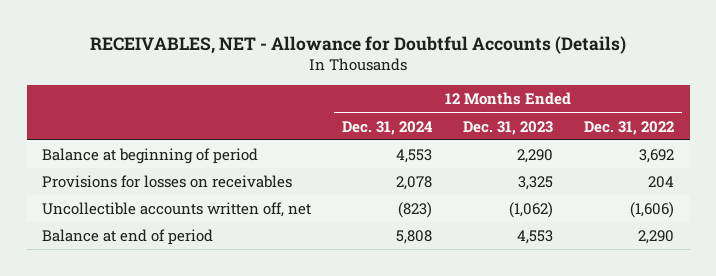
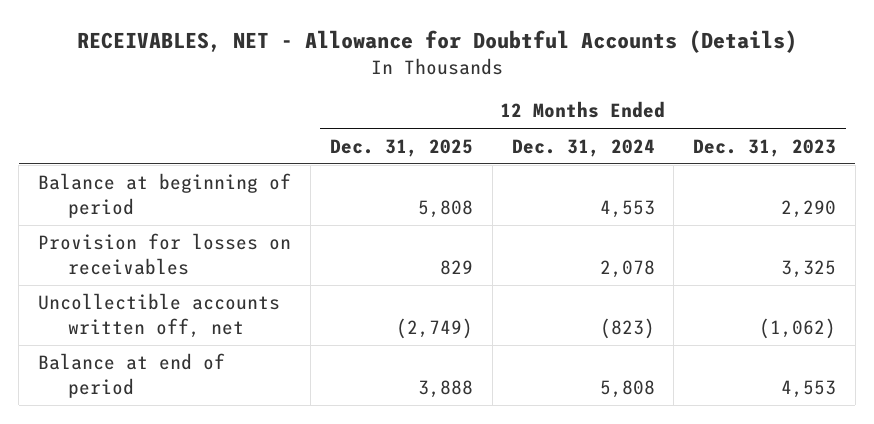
- | 12 Months Ended Dec. 31, 2024 | 12 Months Ended Dec. 31, 2023 | 12 Months Ended Dec. 31, 2022
+ | 12 Months Ended Dec. 31, 2025 | 12 Months Ended Dec. 31, 2024 | 12 Months Ended Dec. 31, 2023
- Provisions for losses on receivables | 2,078 | 3,325 | 204
+ Provision for losses on receivables | 829 | 2,078 | 3,325

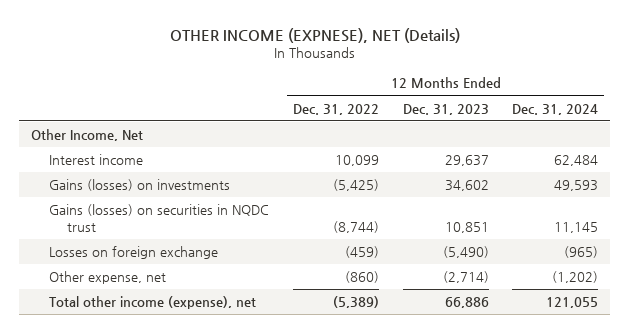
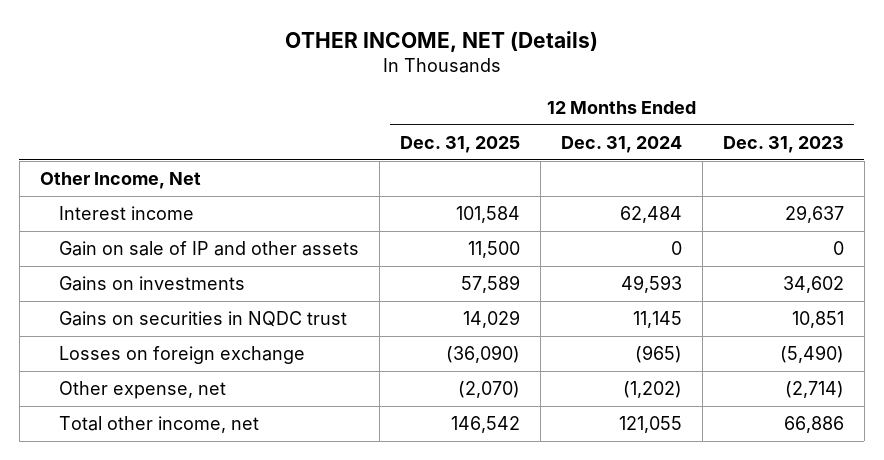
- OTHER INCOME (EXPNESE), NET (Details)
+ OTHER INCOME, NET (Details)
- | 12 Months Ended Dec. 31, 2022 | 12 Months Ended Dec. 31, 2023 | 12 Months Ended Dec. 31, 2024
+ | 12 Months Ended Dec. 31, 2025 | 12 Months Ended Dec. 31, 2024 | 12 Months Ended Dec. 31, 2023
- Gains (losses) on investments | (5,425) | 34,602 | 49,593
- Gains (losses) on securities in NQDC trust | (8,744) | 10,851 | 11,145
+ Gain on sale of IP and other assets | 11,500 | 0 | 0
+ Gains on investments | 57,589 | 49,593 | 34,602
+ Gains on securities in NQDC trust | 14,029 | 11,145 | 10,851
- Total other income (expense), net | (5,389) | 66,886 | 121,055
+ Total other income, net | 146,542 | 121,055 | 66,886

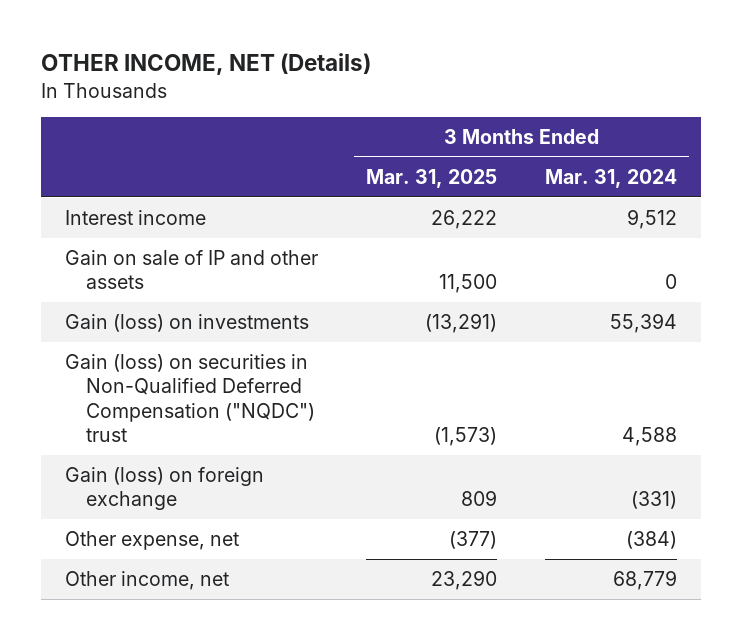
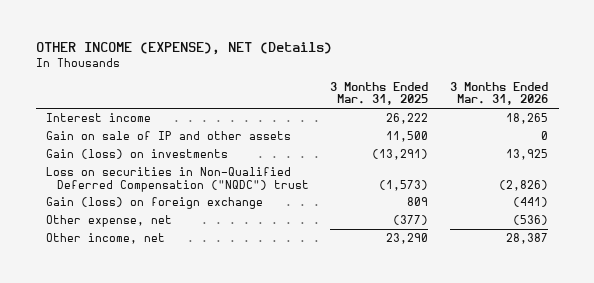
- OTHER INCOME, NET (Details)
+ OTHER INCOME (EXPENSE), NET (Details)
- | 3 Months Ended Mar. 31, 2025 | 3 Months Ended Mar. 31, 2024
+ | 3 Months Ended Mar. 31, 2025 | 3 Months Ended Mar. 31, 2026
- Gain (loss) on securities in Non-Qualified Deferred Compensation ("NQDC") trust | (1,573) | 4,588
+ Loss on securities in Non-Qualified Deferred Compensation ("NQDC") trust | (1,573) | (2,826)

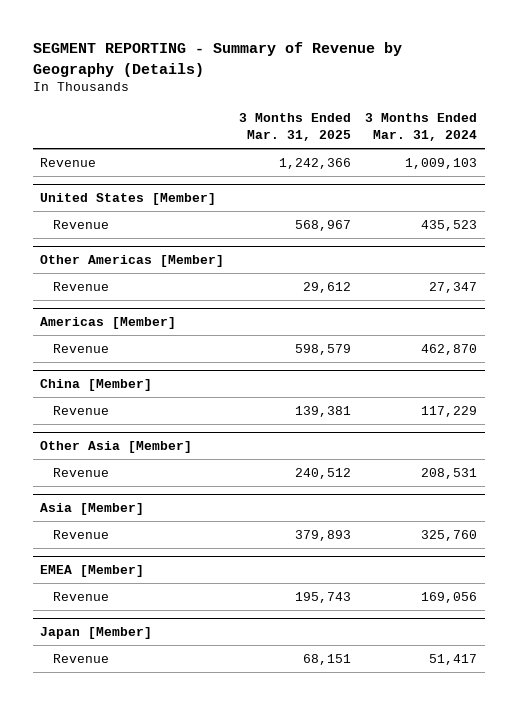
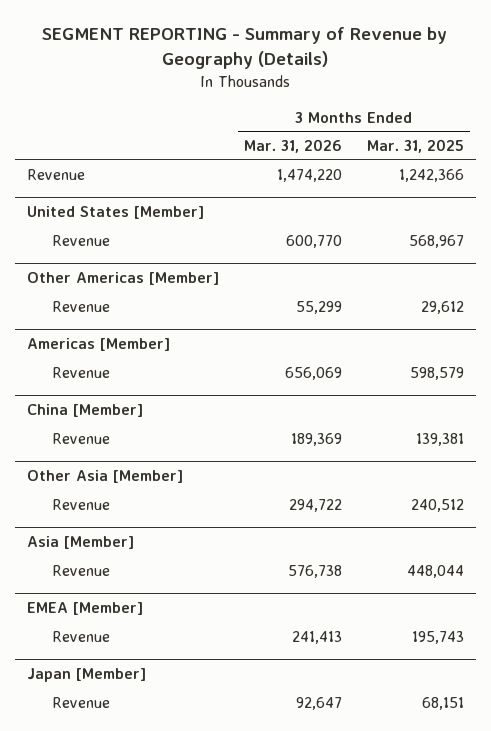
- | 3 Months Ended Mar. 31, 2025 | 3 Months Ended Mar. 31, 2024
+ | 3 Months Ended Mar. 31, 2026 | 3 Months Ended Mar. 31, 2025
@ Asia [Member]
- Revenue | 379,893 | 325,760
+ Revenue | 576,738 | 448,044

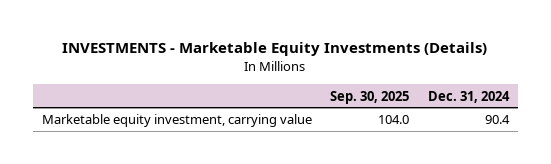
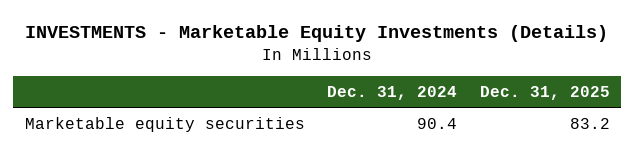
- | Sep. 30, 2025 | Dec. 31, 2024
+ | Dec. 31, 2024 | Dec. 31, 2025
- Marketable equity investment, carrying value | 104.0 | 90.4
+ Marketable equity securities | 90.4 | 83.2

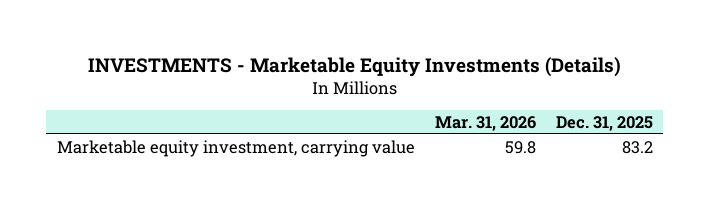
- | Dec. 31, 2024 | Dec. 31, 2025
+ | Mar. 31, 2026 | Dec. 31, 2025
- Marketable equity securities | 90.4 | 83.2
+ Marketable equity investment, carrying value | 59.8 | 83.2

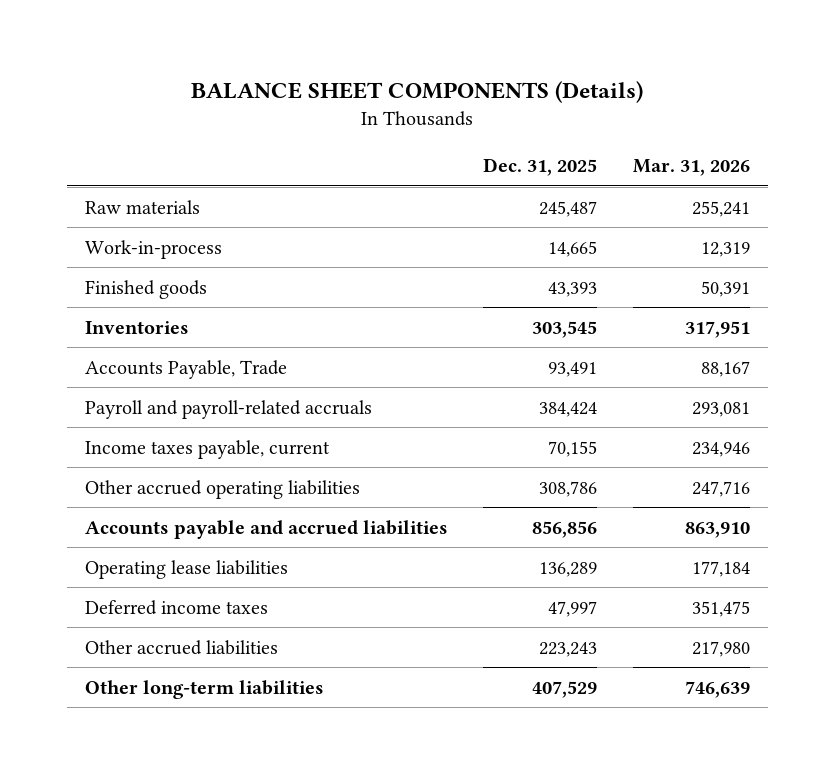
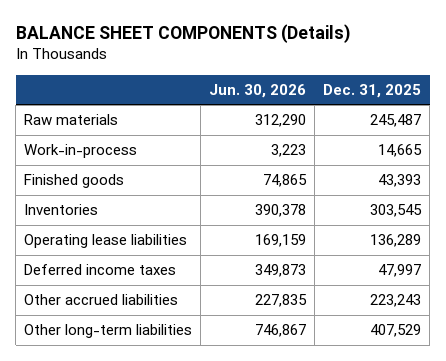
- | Dec. 31, 2025 | Mar. 31, 2026
+ | Jun. 30, 2026 | Dec. 31, 2025
- Accounts Payable, Trade | 93,491 | 88,167
- Payroll and payroll-related accruals | 384,424 | 293,081
- Income taxes payable, current | 70,155 | 234,946
- Other accrued operating liabilities | 308,786 | 247,716
- Accounts payable and accrued liabilities | 856,856 | 863,910

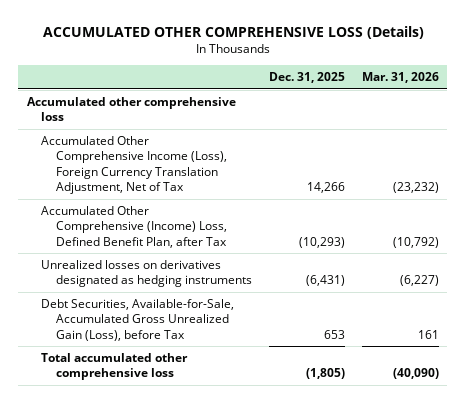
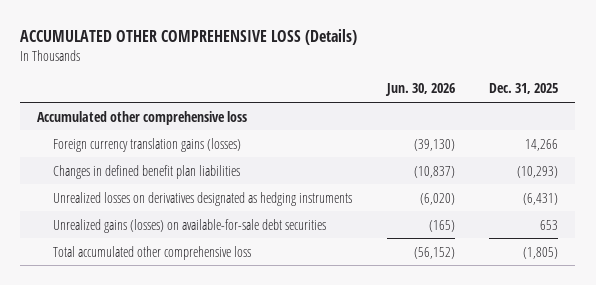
- | Dec. 31, 2025 | Mar. 31, 2026
+ | Jun. 30, 2026 | Dec. 31, 2025
- Accumulated Other Comprehensive Income (Loss), Foreign Currency Translation Adjustment, Net of Tax | 14,266 | (23,232)
- Accumulated Other Comprehensive (Income) Loss, Defined Benefit Plan, after Tax | (10,293) | (10,792)
+ Foreign currency translation gains (losses) | (39,130) | 14,266
+ Changes in defined benefit plan liabilities | (10,837) | (10,293)
- Debt Securities, Available-for-Sale, Accumulated Gross Unrealized Gain (Loss), before Tax | 653 | 161
+ Unrealized gains (losses) on available-for-sale debt securities | (165) | 653

